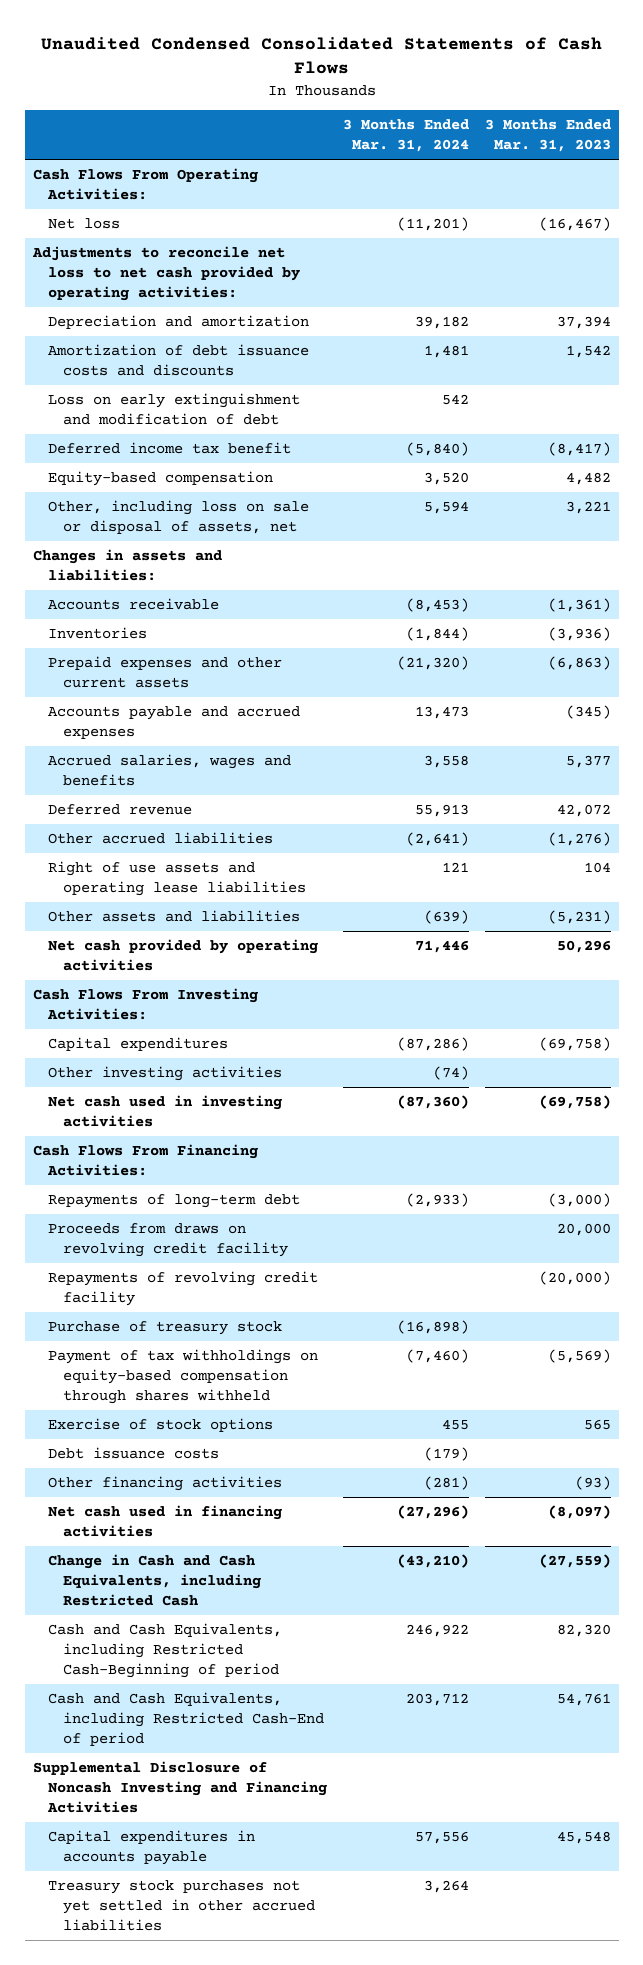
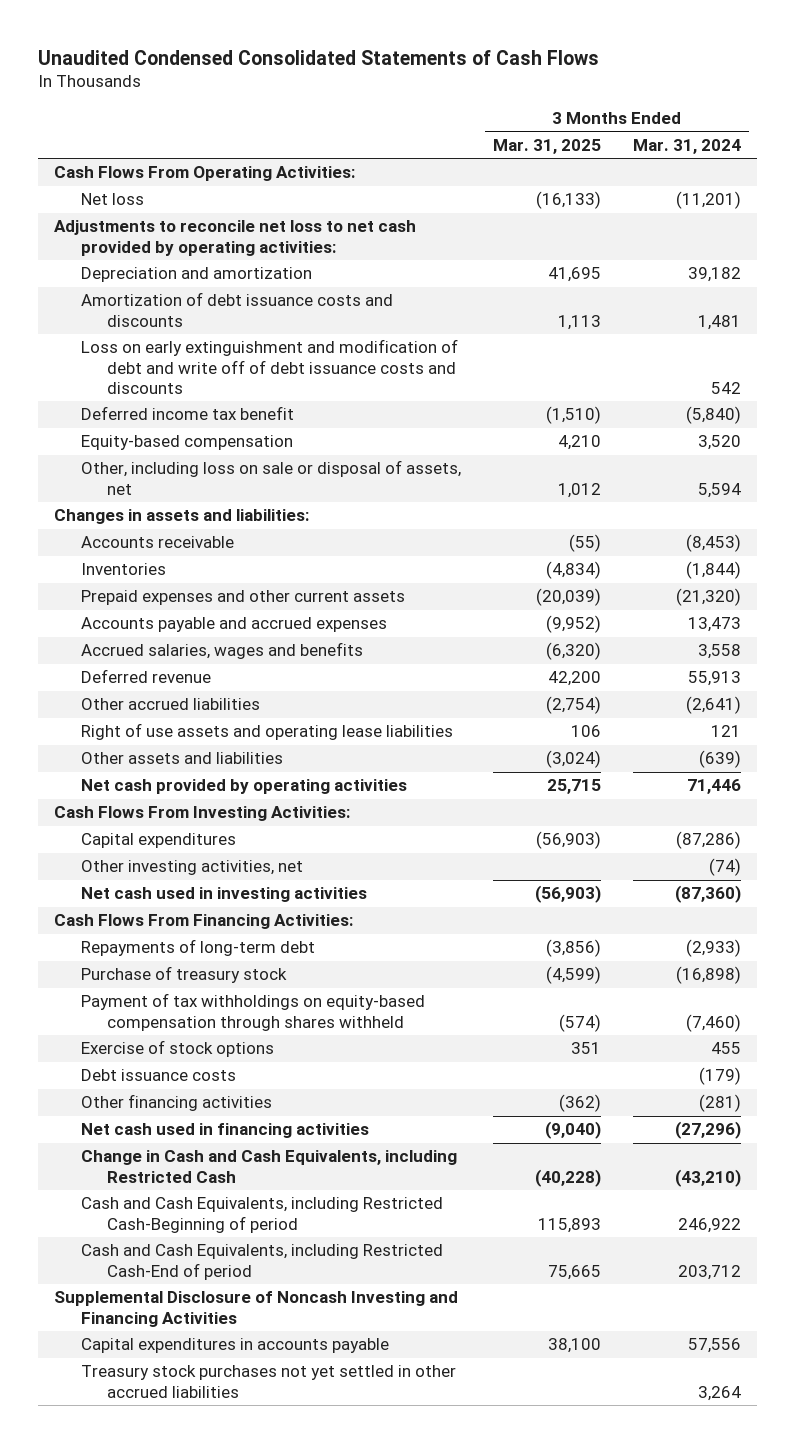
- | 3 Months Ended Mar. 31, 2024 | 3 Months Ended Mar. 31, 2023
+ | 3 Months Ended Mar. 31, 2025 | 3 Months Ended Mar. 31, 2024
- Loss on early extinguishment and modification of debt | 542 |
+ Loss on early extinguishment and modification of debt and write off of debt issuance costs and discounts | | 542
- Other investing activities | (74) |
+ Other investing activities, net | | (74)
- Proceeds from draws on revolving credit facility | | 20,000
- Repayments of revolving credit facility | | (20,000)

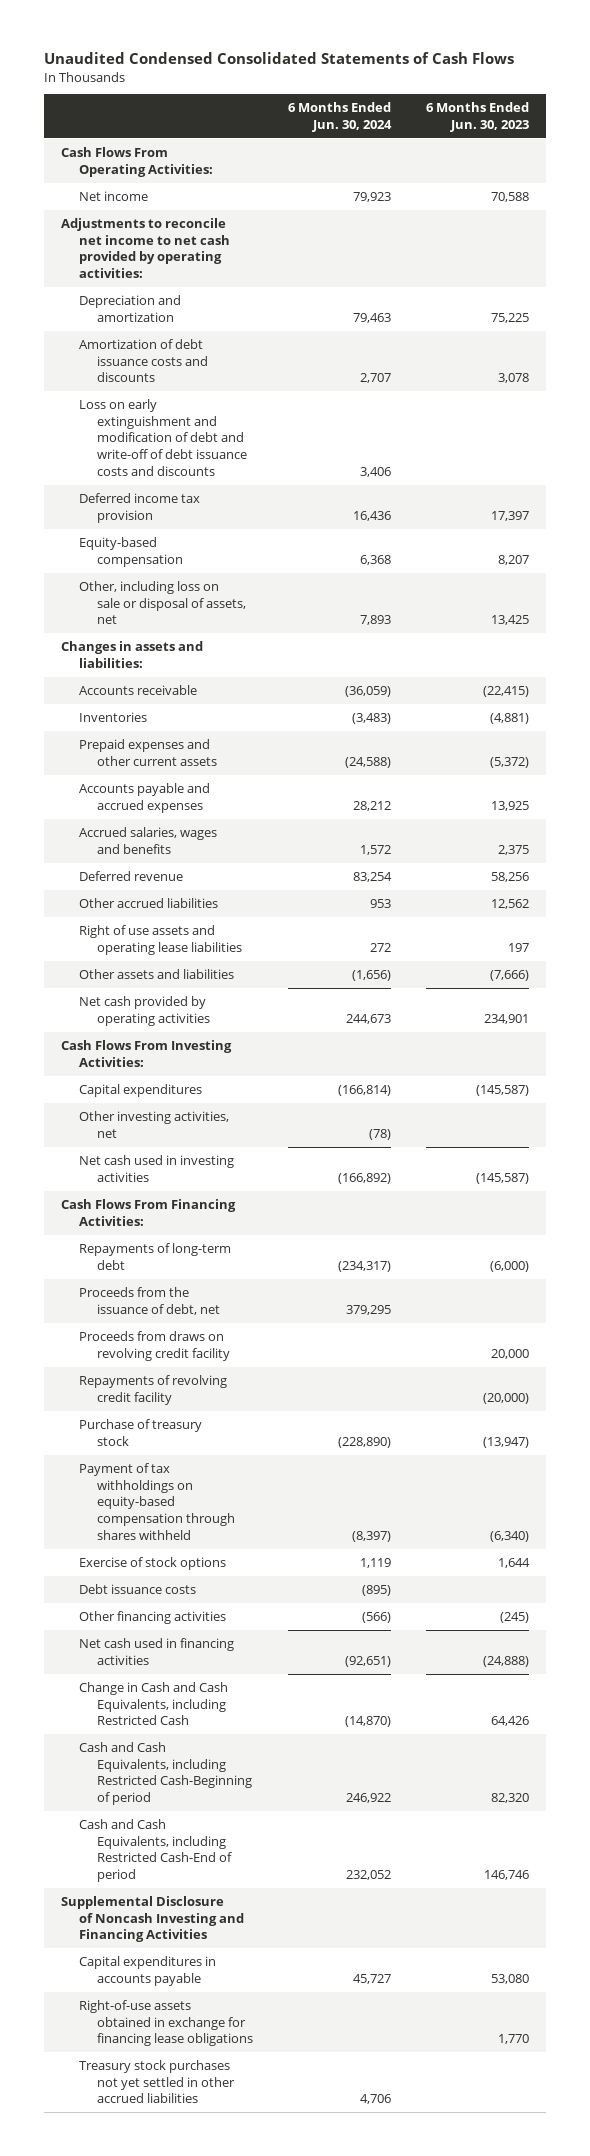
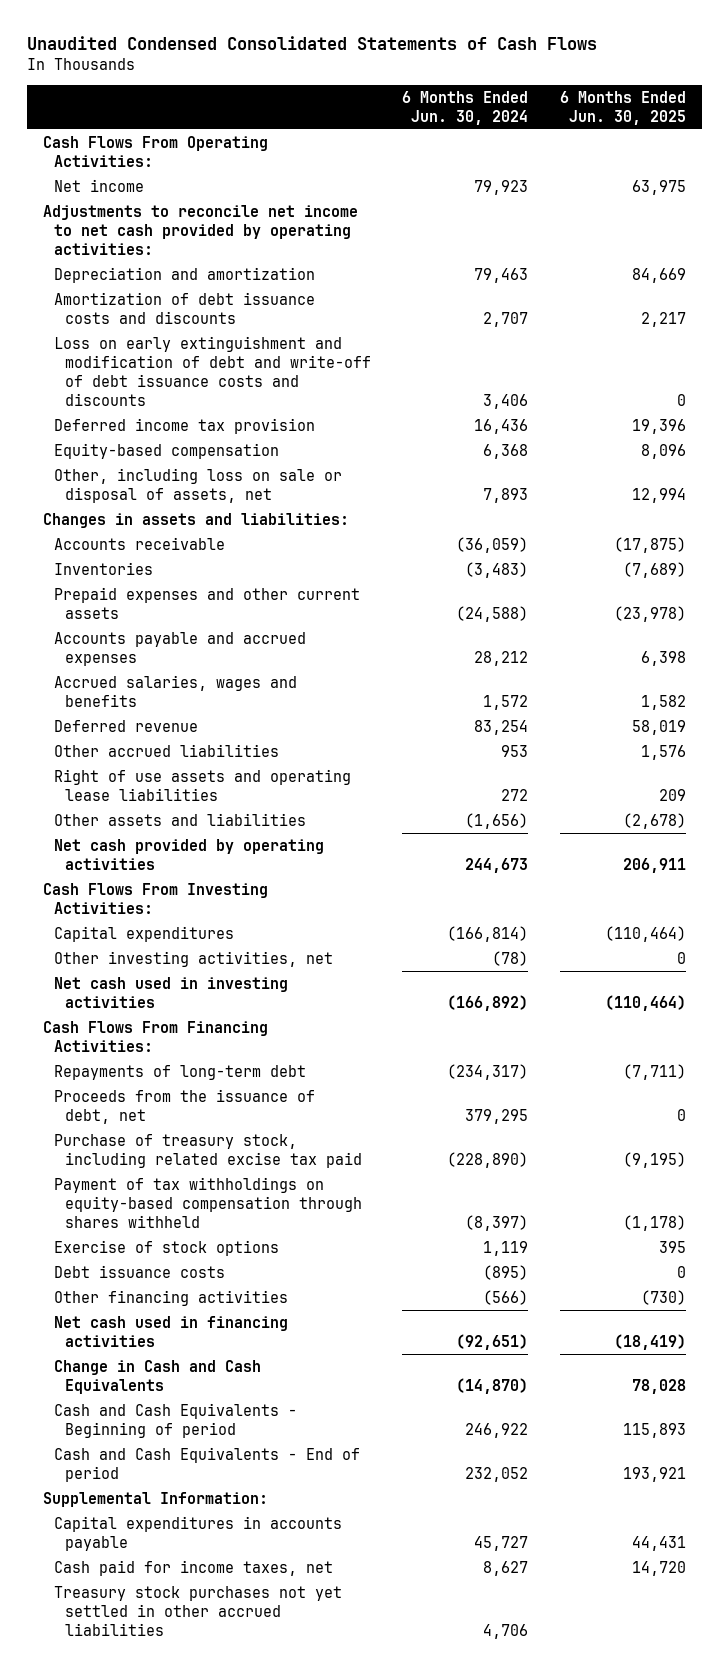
- | 6 Months Ended Jun. 30, 2024 | 6 Months Ended Jun. 30, 2023
+ | 6 Months Ended Jun. 30, 2024 | 6 Months Ended Jun. 30, 2025
- Proceeds from draws on revolving credit facility | | 20,000
- Repayments of revolving credit facility | | (20,000)
- Purchase of treasury stock | (228,890) | (13,947)
+ Purchase of treasury stock, including related excise tax paid | (228,890) | (9,195)
- Change in Cash and Cash Equivalents, including Restricted Cash | (14,870) | 64,426
- Cash and Cash Equivalents, including Restricted Cash-Beginning of period | 246,922 | 82,320
- Cash and Cash Equivalents, including Restricted Cash-End of period | 232,052 | 146,746
- Supplemental Disclosure of Noncash Investing and Financing Activities
+ Change in Cash and Cash Equivalents | (14,870) | 78,028
+ Cash and Cash Equivalents - Beginning of period | 246,922 | 115,893
+ Cash and Cash Equivalents - End of period | 232,052 | 193,921
+ Supplemental Information:
- Right-of-use assets obtained in exchange for financing lease obligations | | 1,770
+ Cash paid for income taxes, net | 8,627 | 14,720

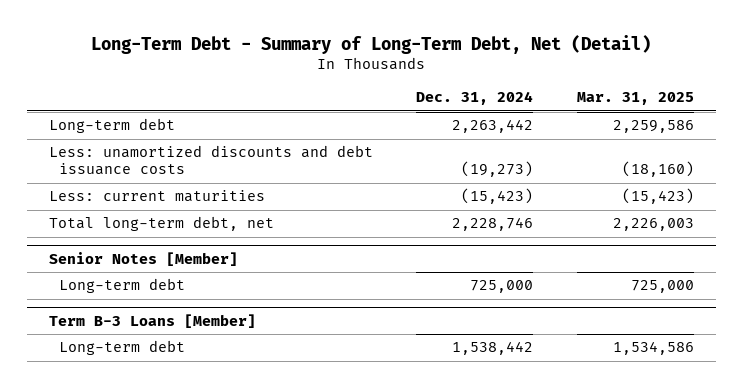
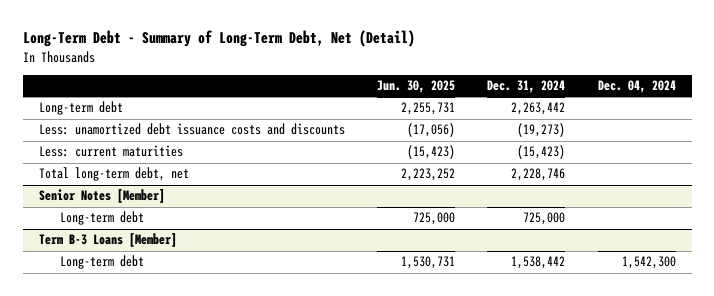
- | Dec. 31, 2024 | Mar. 31, 2025
+ | Jun. 30, 2025 | Dec. 31, 2024 | Dec. 04, 2024
- Less: unamortized discounts and debt issuance costs | (19,273) | (18,160)
+ Less: unamortized debt issuance costs and discounts | (17,056) | (19,273) |

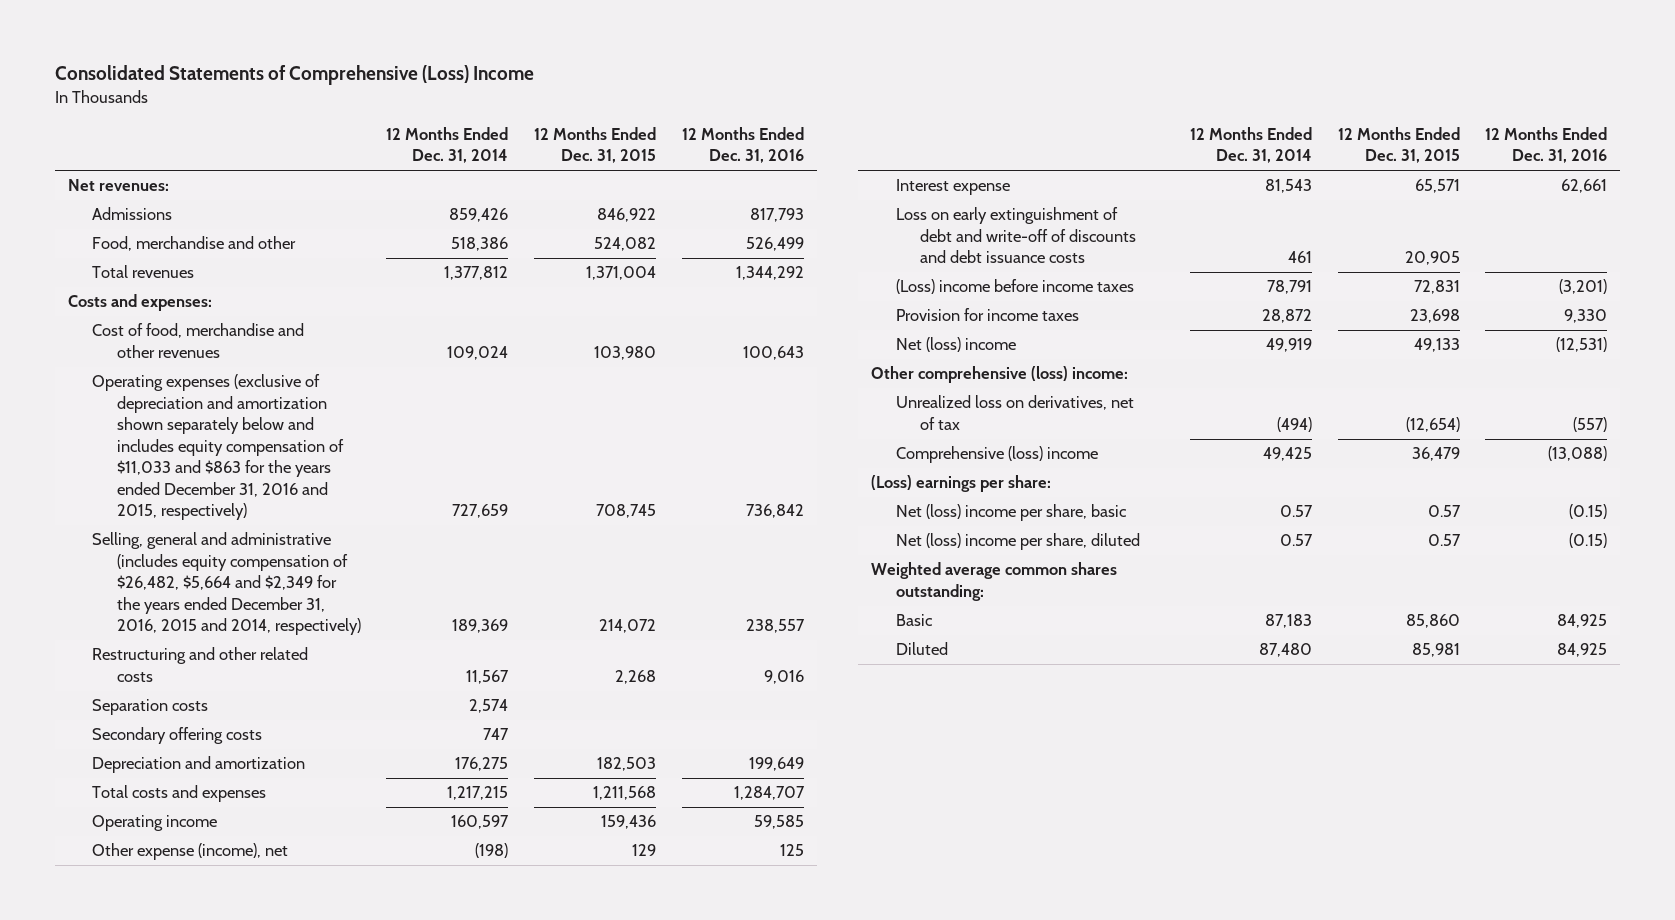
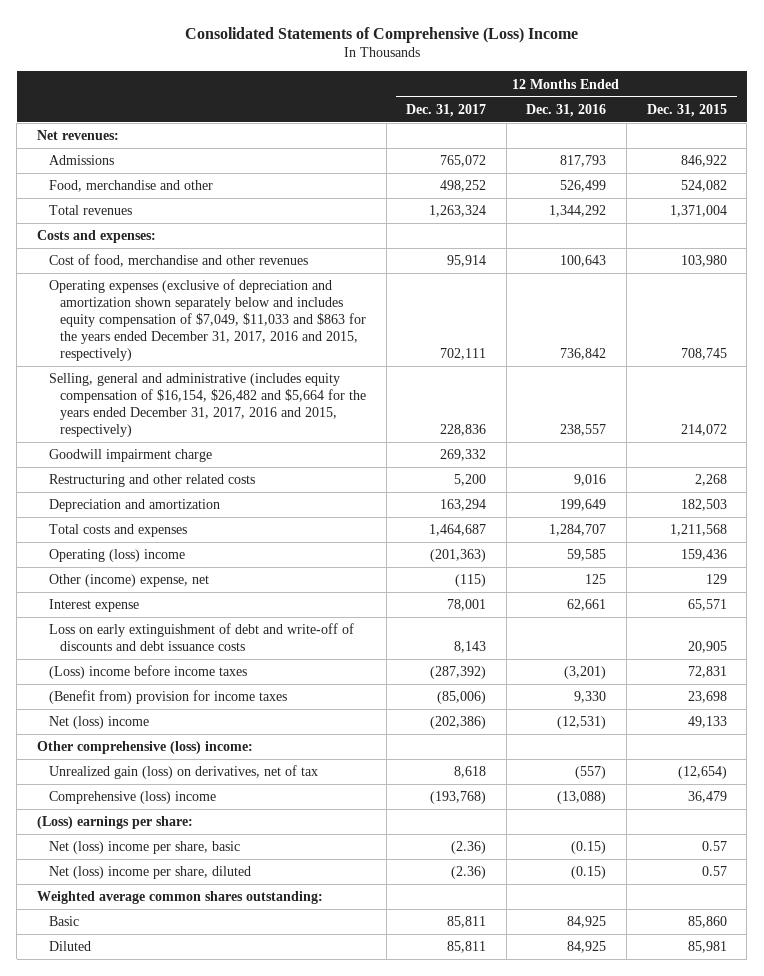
- | 12 Months Ended Dec. 31, 2014 | 12 Months Ended Dec. 31, 2015 | 12 Months Ended Dec. 31, 2016
+ | 12 Months Ended Dec. 31, 2017 | 12 Months Ended Dec. 31, 2016 | 12 Months Ended Dec. 31, 2015
- Operating expenses (exclusive of depreciation and amortization shown separately below and includes equity compensation of $11,033 and $863 for the years ended December 31, 2016 and 2015, respectively) | 727,659 | 708,745 | 736,842
- Selling, general and administrative (includes equity compensation of $26,482, $5,664 and $2,349 for the years ended December 31, 2016, 2015 and 2014, respectively) | 189,369 | 214,072 | 238,557
+ Operating expenses (exclusive of depreciation and amortization shown separately below and includes equity compensation of $7,049, $11,033 and $863 for the years ended December 31, 2017, 2016 and 2015, respectively) | 702,111 | 736,842 | 708,745
+ Selling, general and administrative (includes equity compensation of $16,154, $26,482 and $5,664 for the years ended December 31, 2017, 2016 and 2015, respectively) | 228,836 | 238,557 | 214,072
+ Goodwill impairment charge | 269,332 | |
- Separation costs | 2,574 | |
- Secondary offering costs | 747 | |
- Operating income | 160,597 | 159,436 | 59,585
- Other expense (income), net | (198) | 129 | 125
+ Operating (loss) income | (201,363) | 59,585 | 159,436
+ Other (income) expense, net | (115) | 125 | 129
- Provision for income taxes | 28,872 | 23,698 | 9,330
+ (Benefit from) provision for income taxes | (85,006) | 9,330 | 23,698
- Unrealized loss on derivatives, net of tax | (494) | (12,654) | (557)
+ Unrealized gain (loss) on derivatives, net of tax | 8,618 | (557) | (12,654)

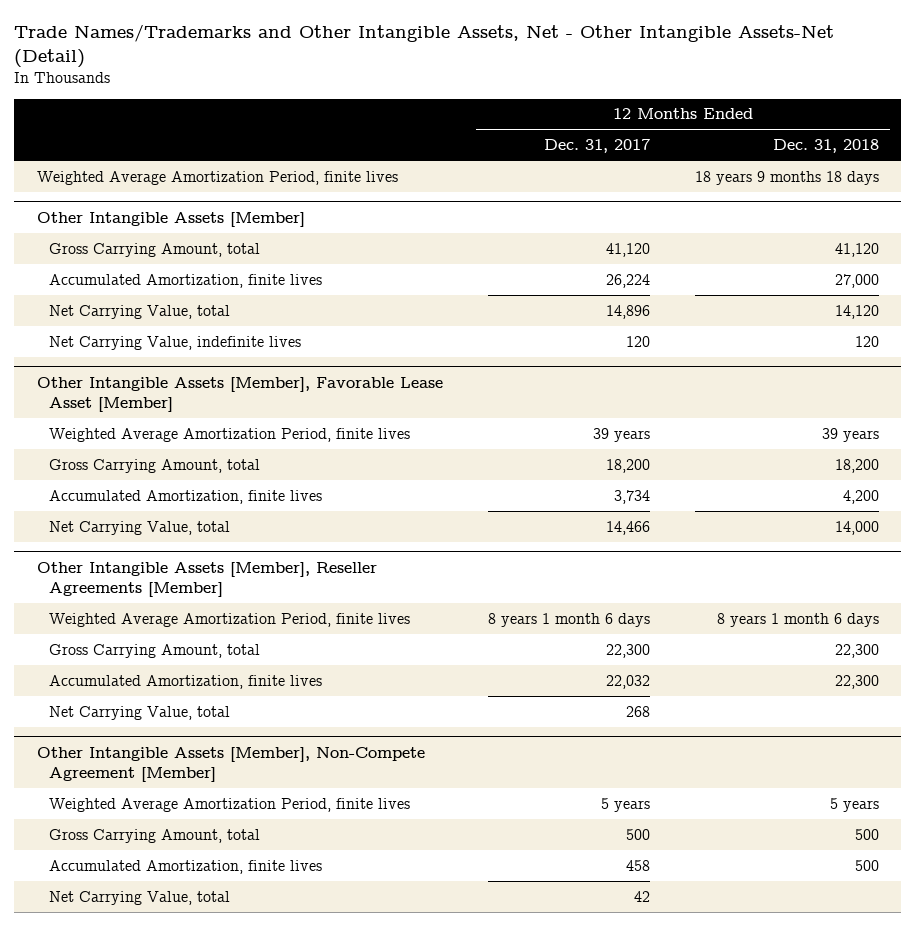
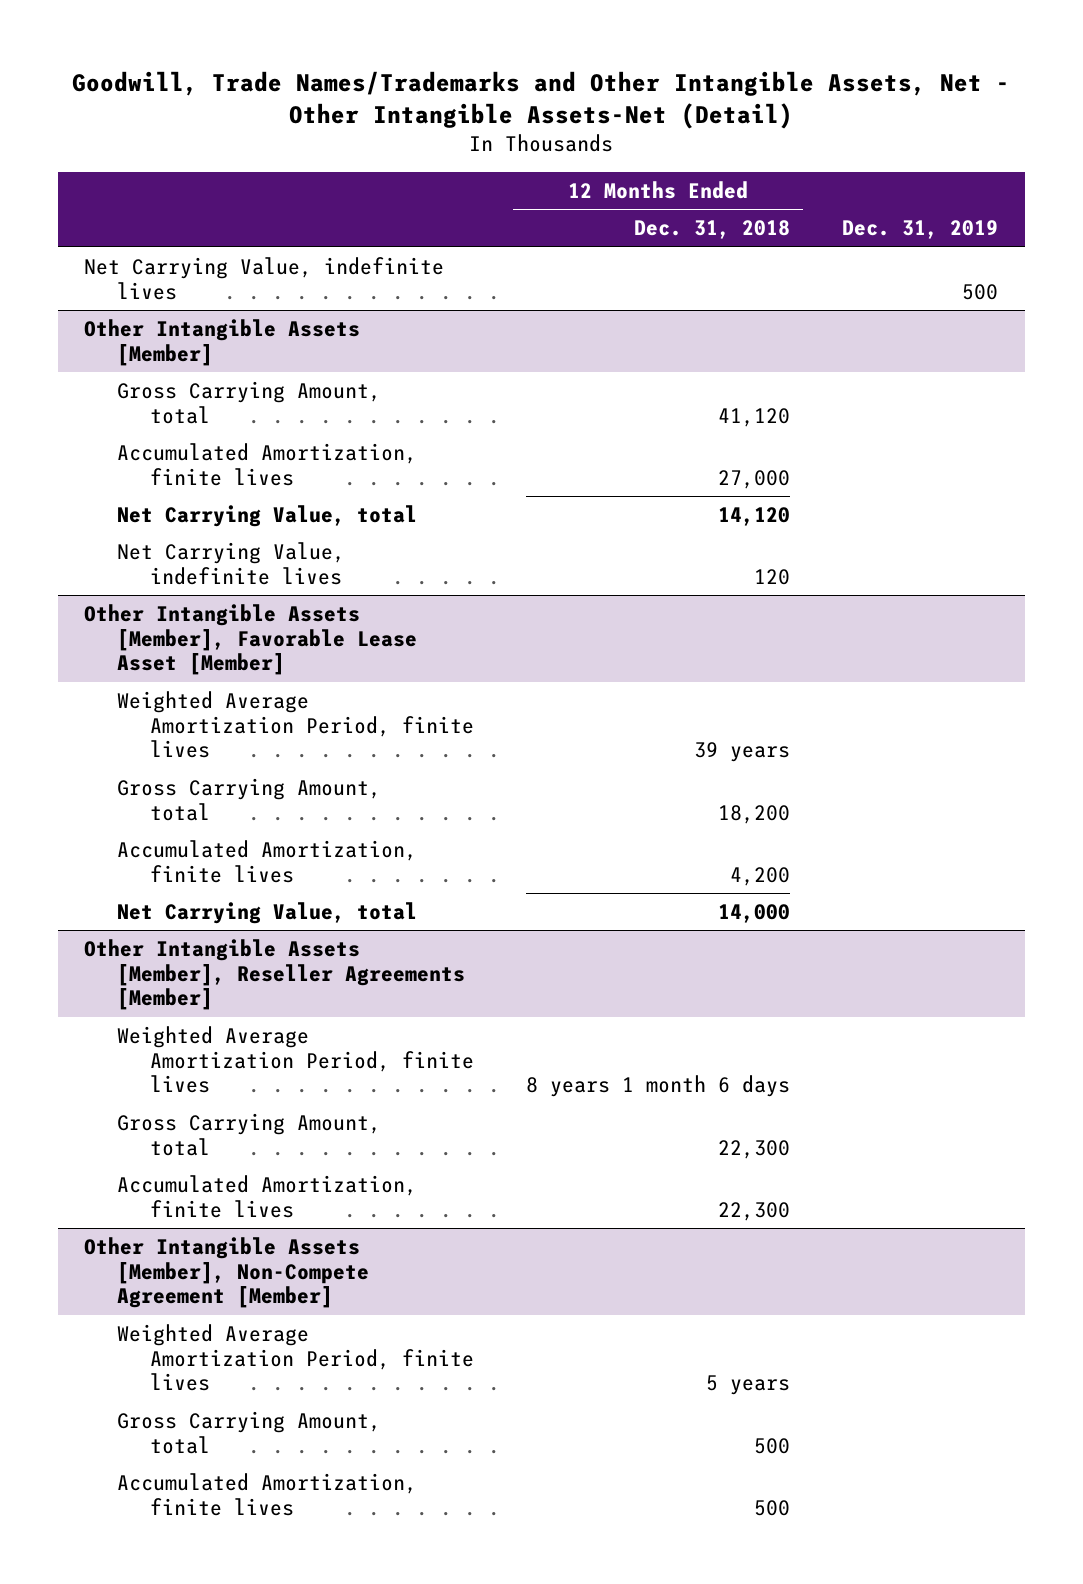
- Trade Names/Trademarks and Other Intangible Assets, Net - Other Intangible Assets-Net (Detail)
+ Goodwill, Trade Names/Trademarks and Other Intangible Assets, Net - Other Intangible Assets-Net (Detail)
- | 12 Months Ended Dec. 31, 2017 | 12 Months Ended Dec. 31, 2018
+ | 12 Months Ended Dec. 31, 2018 | Dec. 31, 2019
- Weighted Average Amortization Period, finite lives | | 18 years 9 months 18 days
+ Net Carrying Value, indefinite lives | | 500
@ Other Intangible Assets [Member], Reseller Agreements [Member]
- Net Carrying Value, total | 268 |
@ Other Intangible Assets [Member], Non-Compete Agreement [Member]
- Net Carrying Value, total | 42 |

